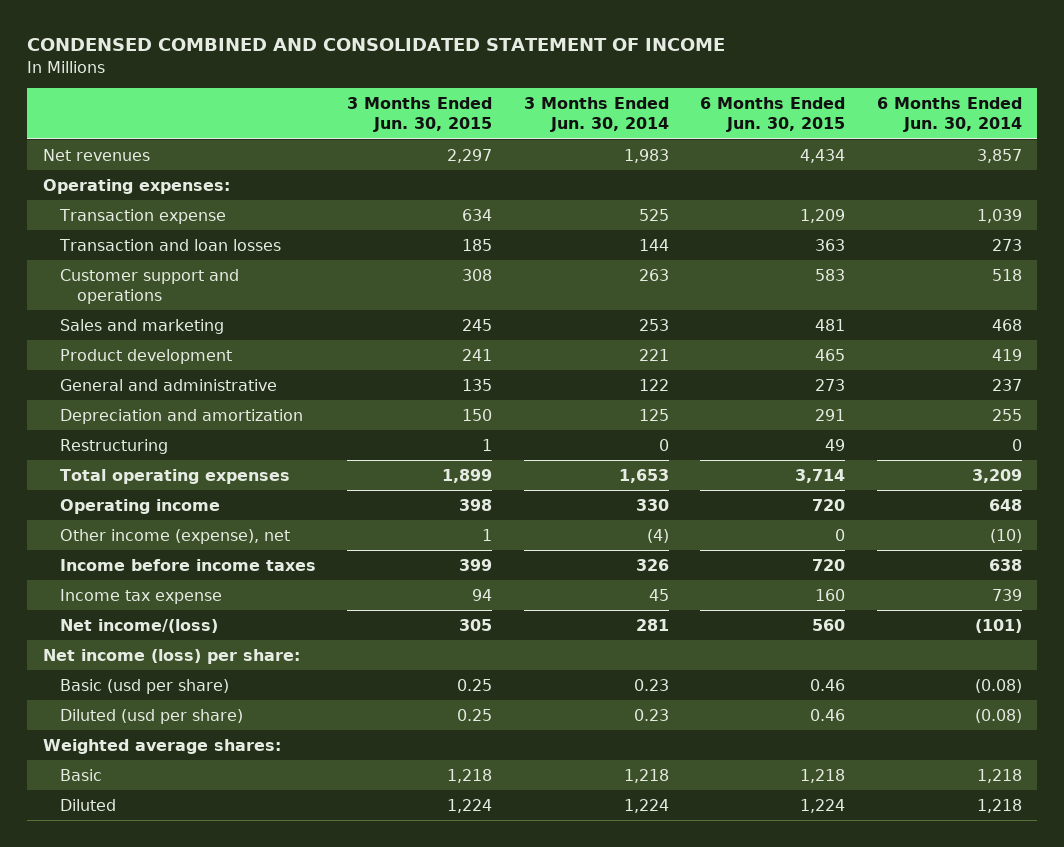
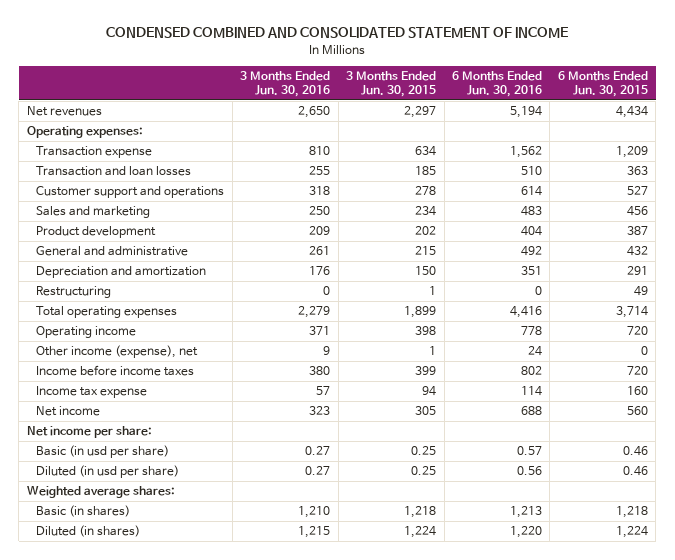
- | 3 Months Ended Jun. 30, 2015 | 3 Months Ended Jun. 30, 2014 | 6 Months Ended Jun. 30, 2015 | 6 Months Ended Jun. 30, 2014
+ | 3 Months Ended Jun. 30, 2016 | 3 Months Ended Jun. 30, 2015 | 6 Months Ended Jun. 30, 2016 | 6 Months Ended Jun. 30, 2015
- Customer support and operations | 308 | 263 | 583 | 518
- Sales and marketing | 245 | 253 | 481 | 468
- Product development | 241 | 221 | 465 | 419
- General and administrative | 135 | 122 | 273 | 237
+ Customer support and operations | 318 | 278 | 614 | 527
+ Sales and marketing | 250 | 234 | 483 | 456
+ Product development | 209 | 202 | 404 | 387
+ General and administrative | 261 | 215 | 492 | 432
- Net income/(loss) | 305 | 281 | 560 | (101)
- Net income (loss) per share:
- Basic (usd per share) | 0.25 | 0.23 | 0.46 | (0.08)
- Diluted (usd per share) | 0.25 | 0.23 | 0.46 | (0.08)
+ Net income | 323 | 305 | 688 | 560
+ Net income per share:
+ Basic (in usd per share) | 0.27 | 0.25 | 0.57 | 0.46
+ Diluted (in usd per share) | 0.27 | 0.25 | 0.56 | 0.46
- Basic | 1,218 | 1,218 | 1,218 | 1,218
- Diluted | 1,224 | 1,224 | 1,224 | 1,218
+ Basic (in shares) | 1,210 | 1,218 | 1,213 | 1,218
+ Diluted (in shares) | 1,215 | 1,224 | 1,220 | 1,224

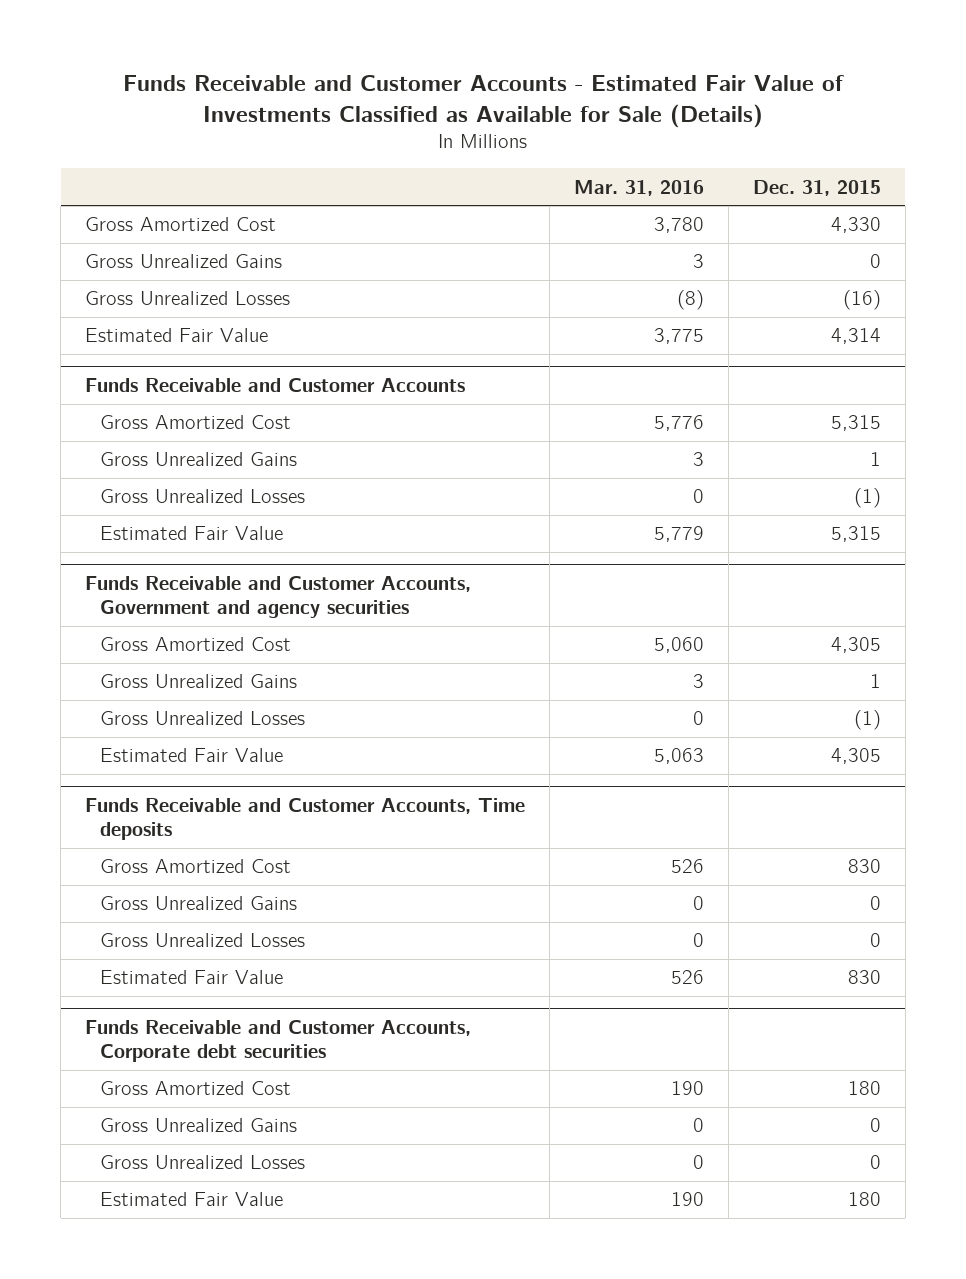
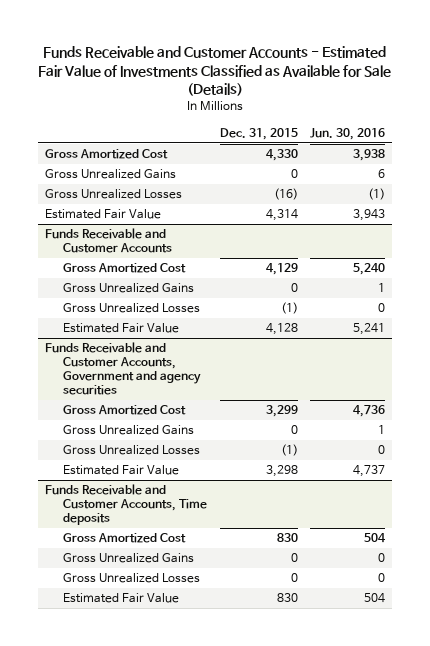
- | Mar. 31, 2016 | Dec. 31, 2015
+ | Dec. 31, 2015 | Jun. 30, 2016
@ Funds Receivable and Customer Accounts
- Gross Amortized Cost | 5,776 | 5,315
- Gross Unrealized Gains | 3 | 1
+ Gross Amortized Cost | 4,129 | 5,240
+ Gross Unrealized Gains | 0 | 1
- Estimated Fair Value | 5,779 | 5,315
+ Estimated Fair Value | 4,128 | 5,241
@ Funds Receivable and Customer Accounts, Government and agency securities
- Gross Amortized Cost | 5,060 | 4,305
- Gross Unrealized Gains | 3 | 1
+ Gross Amortized Cost | 3,299 | 4,736
+ Gross Unrealized Gains | 0 | 1
- Estimated Fair Value | 5,063 | 4,305
+ Estimated Fair Value | 3,298 | 4,737
- Funds Receivable and Customer Accounts, Corporate debt securities
- Gross Amortized Cost | 190 | 180
- Gross Unrealized Gains | 0 | 0
- Gross Unrealized Losses | 0 | 0
- Estimated Fair Value | 190 | 180

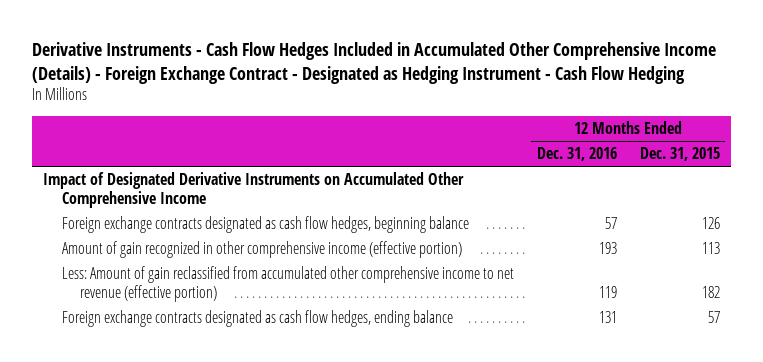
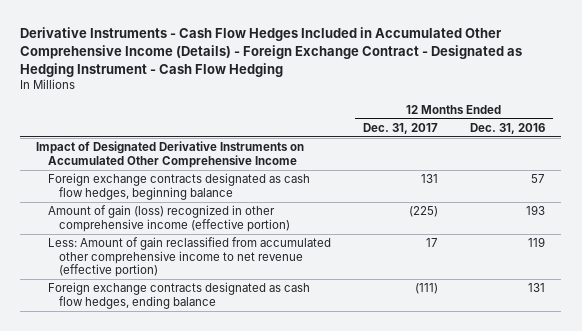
- | 12 Months Ended Dec. 31, 2016 | 12 Months Ended Dec. 31, 2015
+ | 12 Months Ended Dec. 31, 2017 | 12 Months Ended Dec. 31, 2016
- Amount of gain recognized in other comprehensive income (effective portion) | 193 | 113
+ Amount of gain (loss) recognized in other comprehensive income (effective portion) | (225) | 193

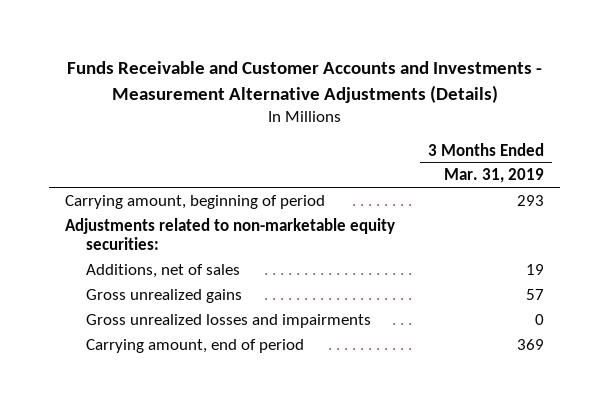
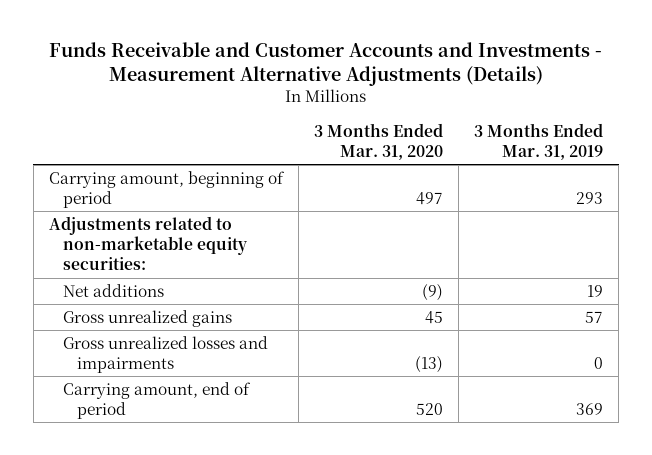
- | 3 Months Ended Mar. 31, 2019
+ | 3 Months Ended Mar. 31, 2020 | 3 Months Ended Mar. 31, 2019
- Additions, net of sales | 19
+ Net additions | (9) | 19

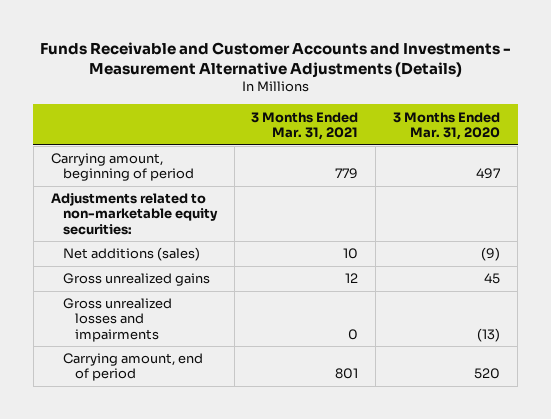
- | 3 Months Ended Mar. 31, 2020 | 3 Months Ended Mar. 31, 2019
+ | 3 Months Ended Mar. 31, 2021 | 3 Months Ended Mar. 31, 2020
- Net additions | (9) | 19
+ Net additions (sales) | 10 | (9)

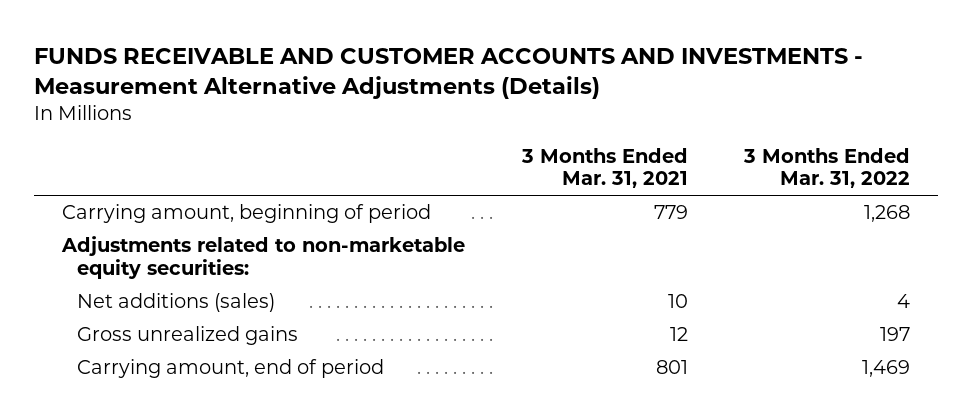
- Funds Receivable and Customer Accounts and Investments - Measurement Alternative Adjustments (Details)
+ FUNDS RECEIVABLE AND CUSTOMER ACCOUNTS AND INVESTMENTS - Measurement Alternative Adjustments (Details)
- | 3 Months Ended Mar. 31, 2021 | 3 Months Ended Mar. 31, 2020
+ | 3 Months Ended Mar. 31, 2021 | 3 Months Ended Mar. 31, 2022
- Gross unrealized losses and impairments | 0 | (13)

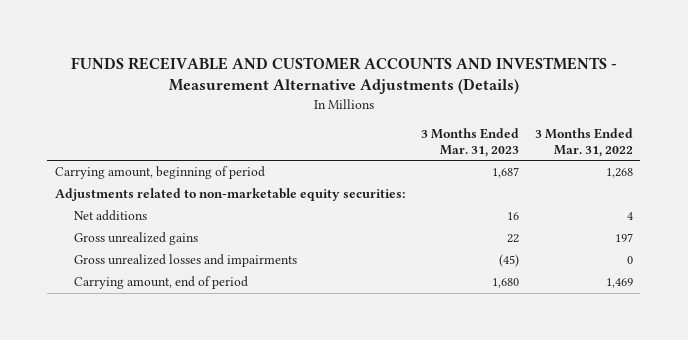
- | 3 Months Ended Mar. 31, 2021 | 3 Months Ended Mar. 31, 2022
+ | 3 Months Ended Mar. 31, 2023 | 3 Months Ended Mar. 31, 2022
- Net additions (sales) | 10 | 4
+ Net additions | 16 | 4
+ Gross unrealized losses and impairments | (45) | 0

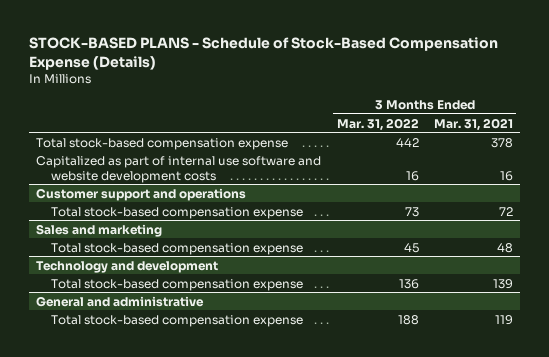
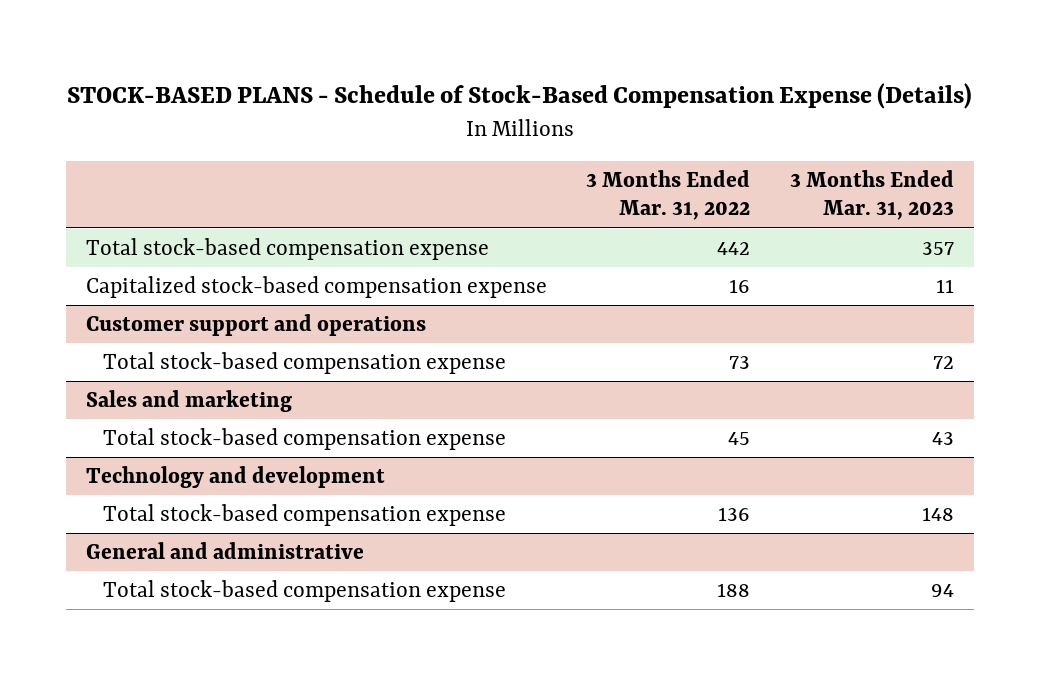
- | 3 Months Ended Mar. 31, 2022 | 3 Months Ended Mar. 31, 2021
+ | 3 Months Ended Mar. 31, 2022 | 3 Months Ended Mar. 31, 2023
- Capitalized as part of internal use software and website development costs | 16 | 16
+ Capitalized stock-based compensation expense | 16 | 11

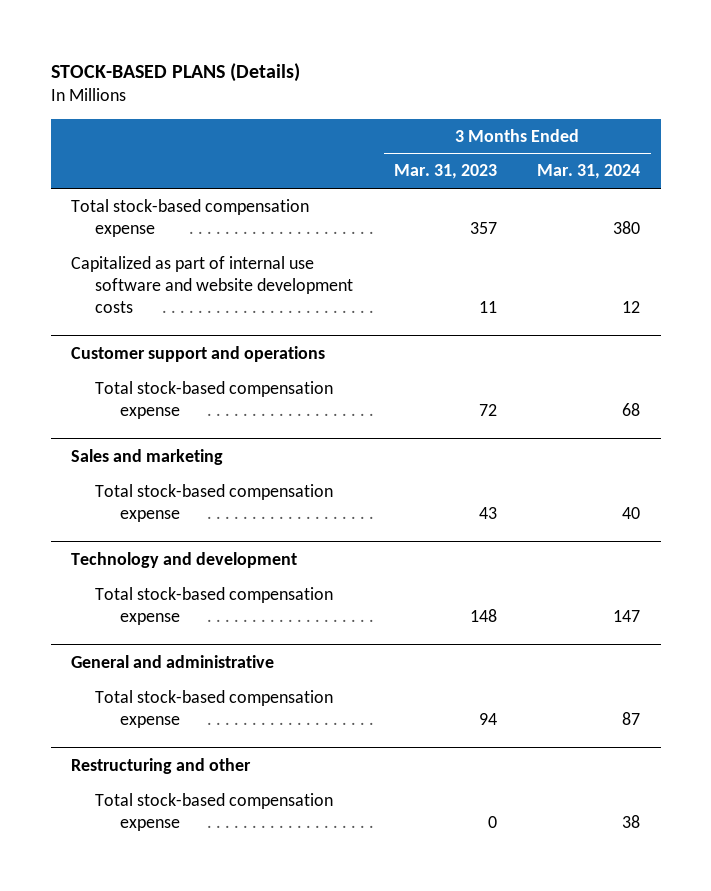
- STOCK-BASED PLANS - Schedule of Stock-Based Compensation Expense (Details)
+ STOCK-BASED PLANS (Details)
- | 3 Months Ended Mar. 31, 2022 | 3 Months Ended Mar. 31, 2023
+ | 3 Months Ended Mar. 31, 2023 | 3 Months Ended Mar. 31, 2024
- Capitalized stock-based compensation expense | 16 | 11
+ Capitalized as part of internal use software and website development costs | 11 | 12
+ Restructuring and other
+ Total stock-based compensation expense | 0 | 38

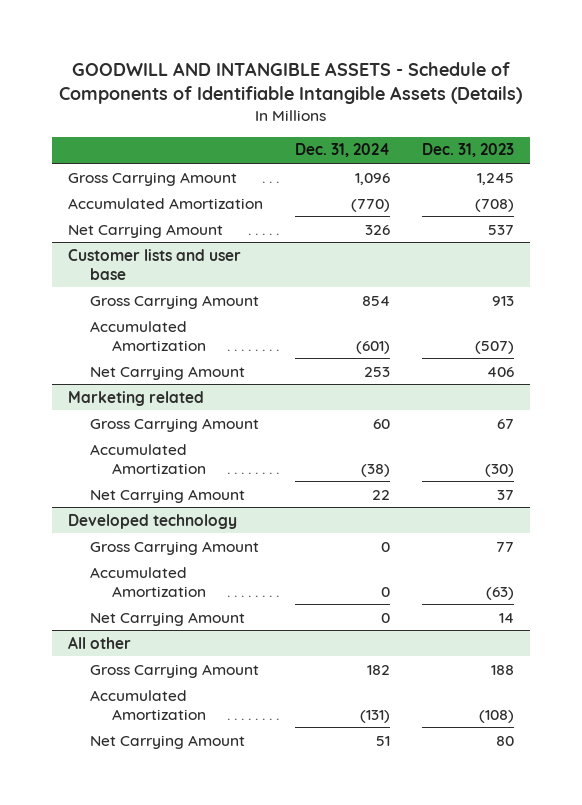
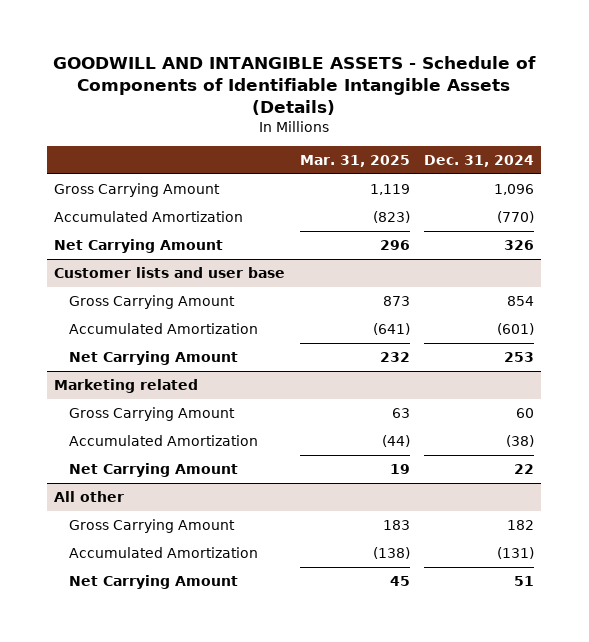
- | Dec. 31, 2024 | Dec. 31, 2023
+ | Mar. 31, 2025 | Dec. 31, 2024
- Developed technology
- Gross Carrying Amount | 0 | 77
- Accumulated Amortization | 0 | (63)
- Net Carrying Amount | 0 | 14

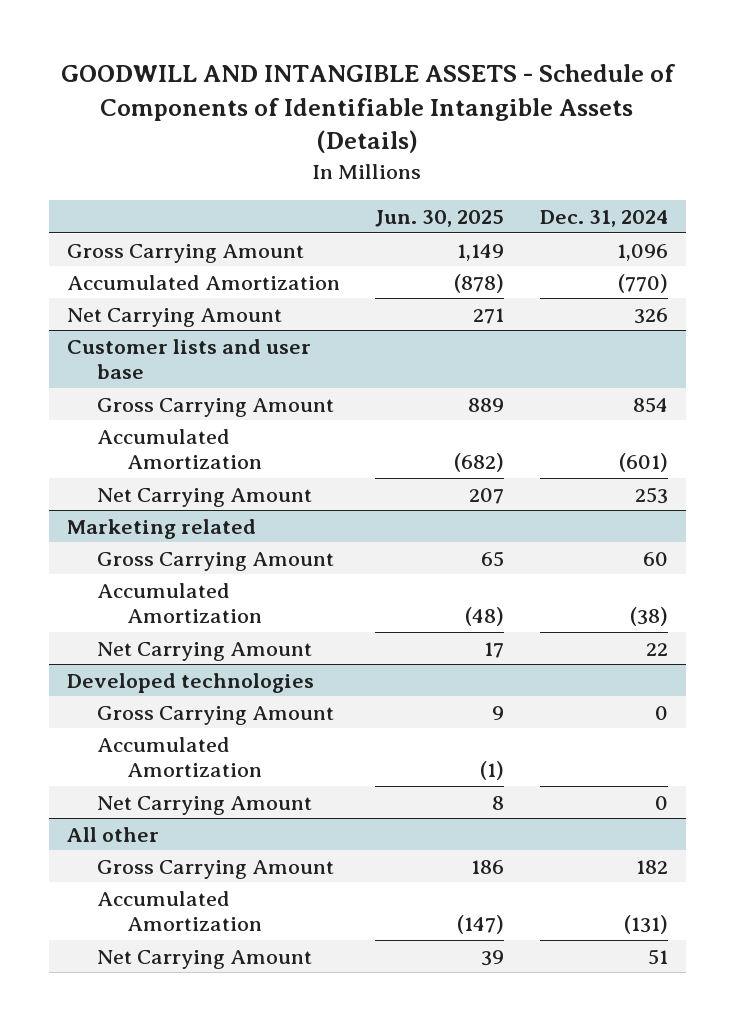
- | Mar. 31, 2025 | Dec. 31, 2024
+ | Jun. 30, 2025 | Dec. 31, 2024
+ Developed technologies
+ Gross Carrying Amount | 9 | 0
+ Accumulated Amortization | (1) |
+ Net Carrying Amount | 8 | 0

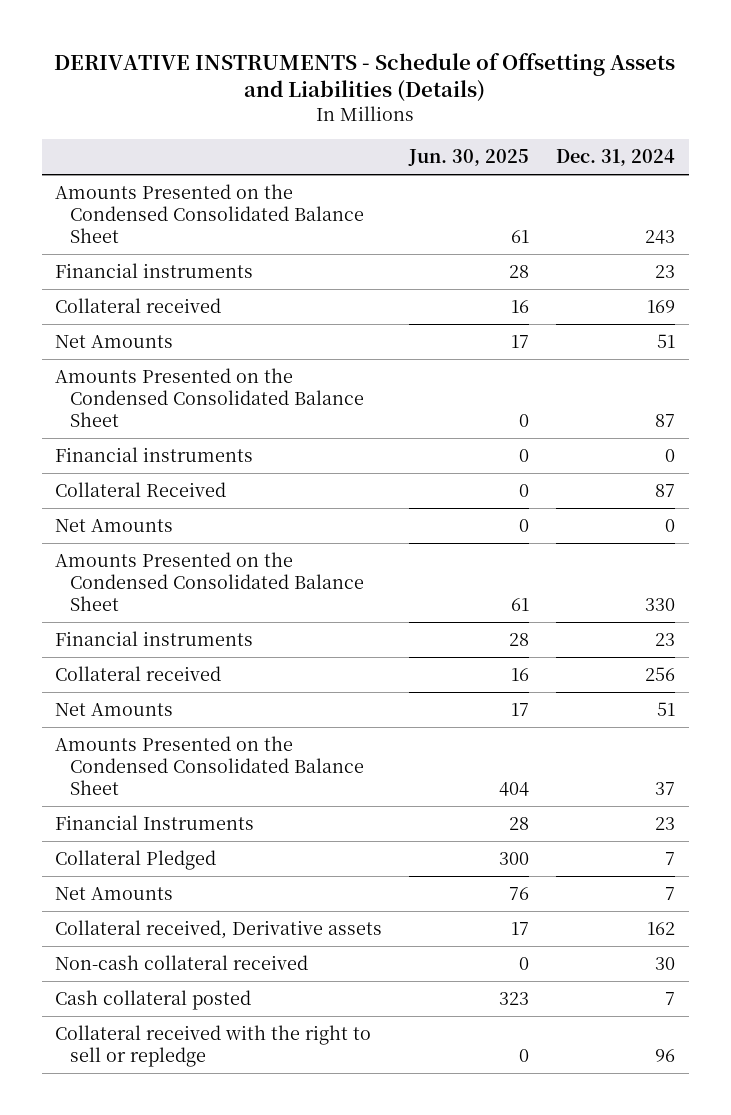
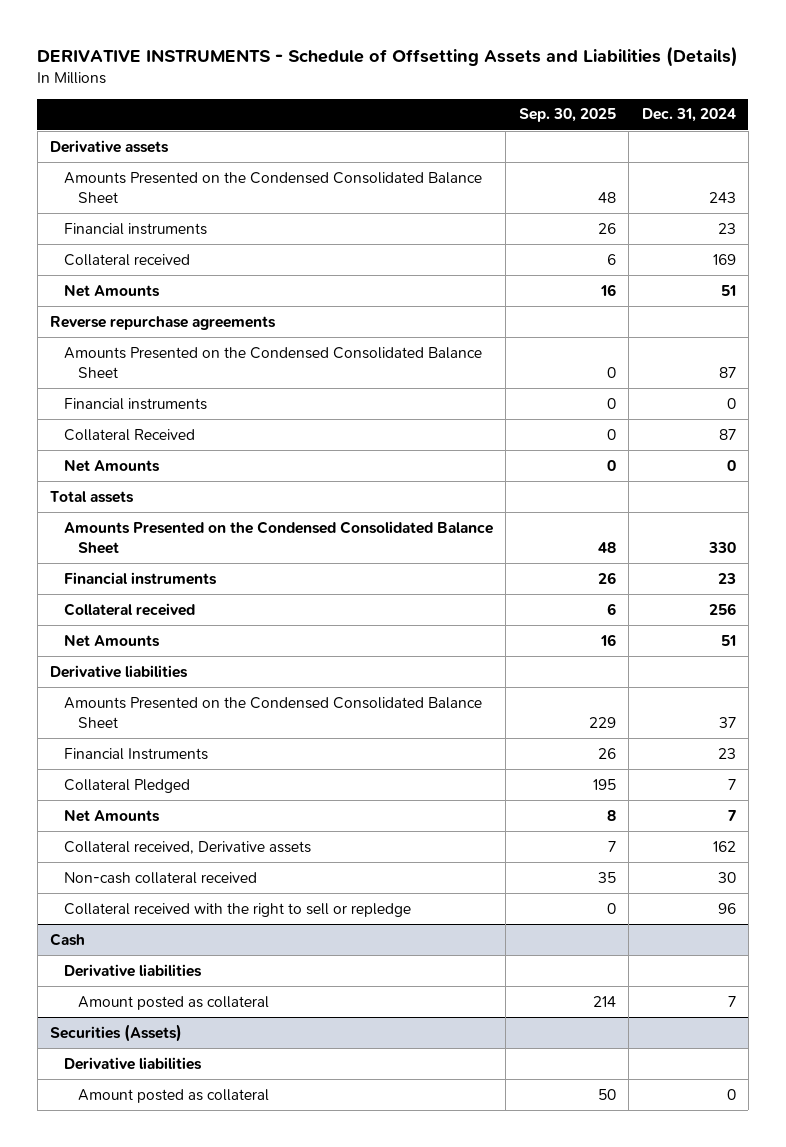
- | Jun. 30, 2025 | Dec. 31, 2024
+ | Sep. 30, 2025 | Dec. 31, 2024
+ Derivative assets
+ Reverse repurchase agreements
+ Total assets
+ Derivative liabilities
- Cash collateral posted | 323 | 7
+ Cash
+ Derivative liabilities
+ Amount posted as collateral | 214 | 7
+ Securities (Assets)
+ Derivative liabilities
+ Amount posted as collateral | 50 | 0

